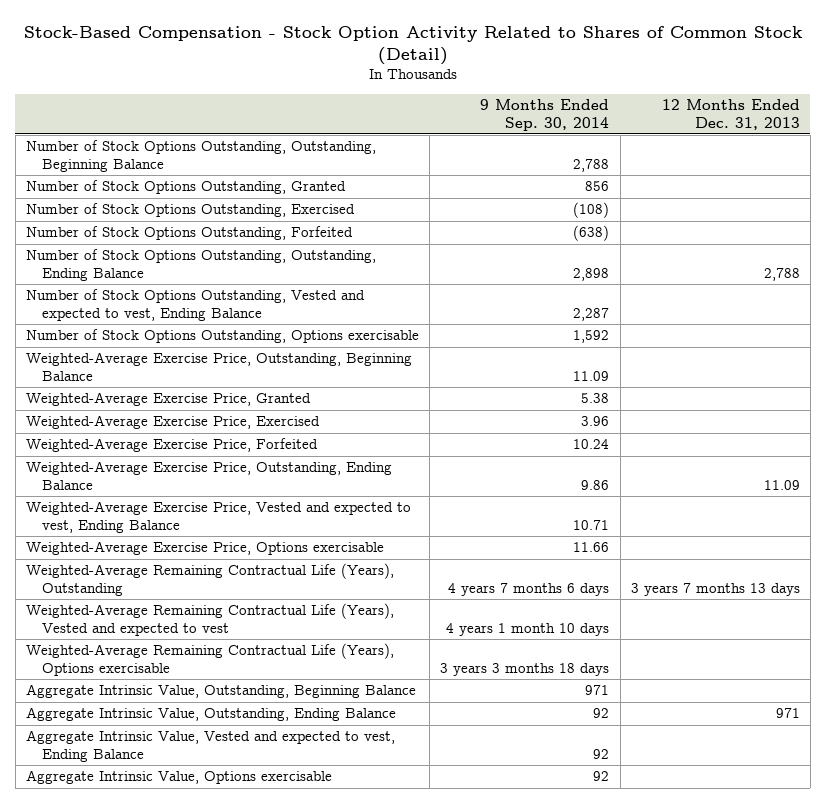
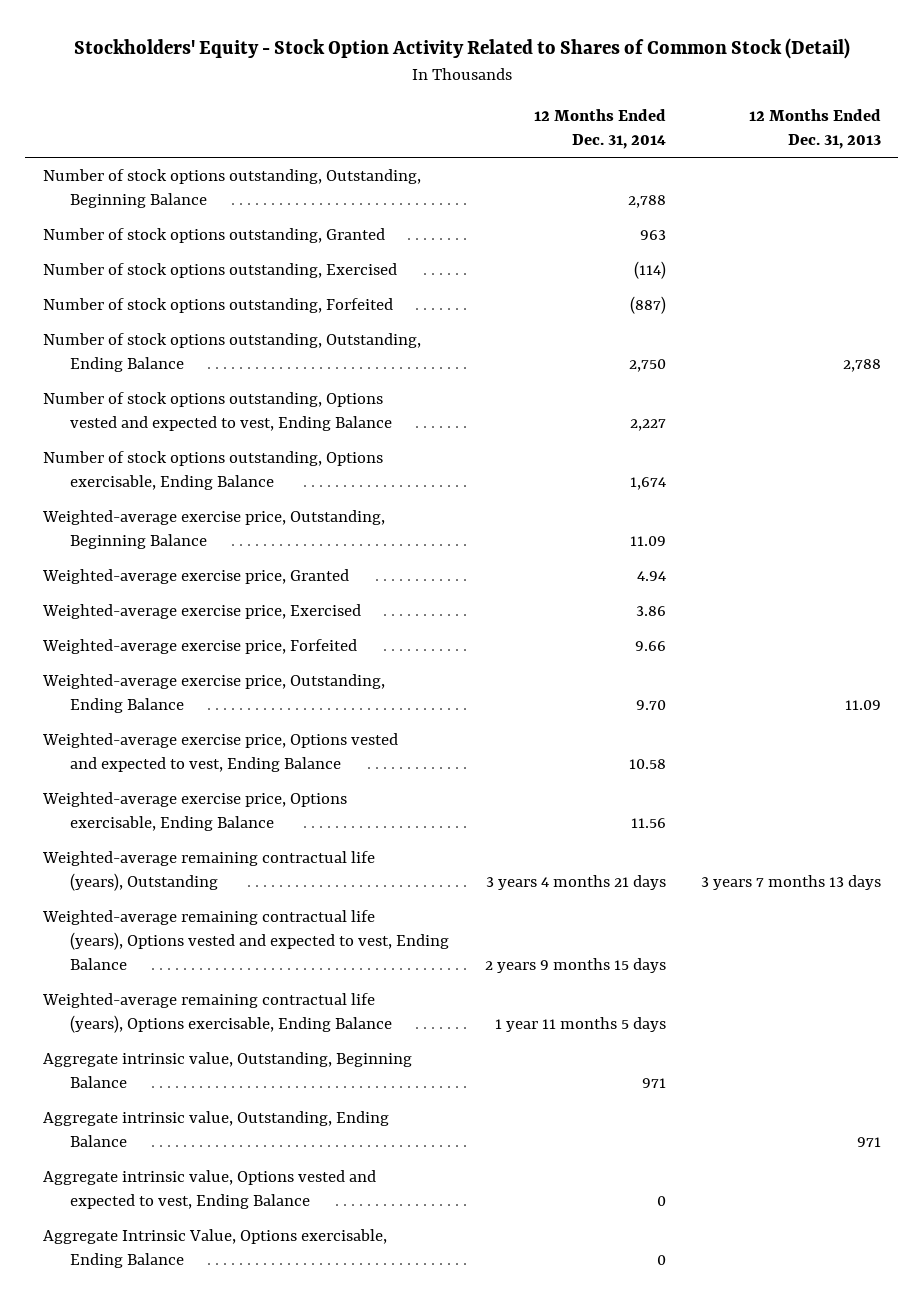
- Stock-Based Compensation - Stock Option Activity Related to Shares of Common Stock (Detail)
+ Stockholders' Equity - Stock Option Activity Related to Shares of Common Stock (Detail)
- | 9 Months Ended Sep. 30, 2014 | 12 Months Ended Dec. 31, 2013
+ | 12 Months Ended Dec. 31, 2014 | 12 Months Ended Dec. 31, 2013
- Number of Stock Options Outstanding, Outstanding, Beginning Balance | 2,788 |
- Number of Stock Options Outstanding, Granted | 856 |
- Number of Stock Options Outstanding, Exercised | (108) |
- Number of Stock Options Outstanding, Forfeited | (638) |
- Number of Stock Options Outstanding, Outstanding, Ending Balance | 2,898 | 2,788
- Number of Stock Options Outstanding, Vested and expected to vest, Ending Balance | 2,287 |
- Number of Stock Options Outstanding, Options exercisable | 1,592 |
- Weighted-Average Exercise Price, Outstanding, Beginning Balance | 11.09 |
- Weighted-Average Exercise Price, Granted | 5.38 |
- Weighted-Average Exercise Price, Exercised | 3.96 |
- Weighted-Average Exercise Price, Forfeited | 10.24 |
- Weighted-Average Exercise Price, Outstanding, Ending Balance | 9.86 | 11.09
- Weighted-Average Exercise Price, Vested and expected to vest, Ending Balance | 10.71 |
- Weighted-Average Exercise Price, Options exercisable | 11.66 |
- Weighted-Average Remaining Contractual Life (Years), Outstanding | 4 years 7 months 6 days | 3 years 7 months 13 days
- Weighted-Average Remaining Contractual Life (Years), Vested and expected to vest | 4 years 1 month 10 days |
- Weighted-Average Remaining Contractual Life (Years), Options exercisable | 3 years 3 months 18 days |
- Aggregate Intrinsic Value, Outstanding, Beginning Balance | 971 |
- Aggregate Intrinsic Value, Outstanding, Ending Balance | 92 | 971
- Aggregate Intrinsic Value, Vested and expected to vest, Ending Balance | 92 |
- Aggregate Intrinsic Value, Options exercisable | 92 |
+ Number of stock options outstanding, Outstanding, Beginning Balance | 2,788 |
+ Number of stock options outstanding, Granted | 963 |
+ Number of stock options outstanding, Exercised | (114) |
+ Number of stock options outstanding, Forfeited | (887) |
+ Number of stock options outstanding, Outstanding, Ending Balance | 2,750 | 2,788
+ Number of stock options outstanding, Options vested and expected to vest, Ending Balance | 2,227 |
+ Number of stock options outstanding, Options exercisable, Ending Balance | 1,674 |
+ Weighted-average exercise price, Outstanding, Beginning Balance | 11.09 |
+ Weighted-average exercise price, Granted | 4.94 |
+ Weighted-average exercise price, Exercised | 3.86 |
+ Weighted-average exercise price, Forfeited | 9.66 |
+ Weighted-average exercise price, Outstanding, Ending Balance | 9.70 | 11.09
+ Weighted-average exercise price, Options vested and expected to vest, Ending Balance | 10.58 |
+ Weighted-average exercise price, Options exercisable, Ending Balance | 11.56 |
+ Weighted-average remaining contractual life (years), Outstanding | 3 years 4 months 21 days | 3 years 7 months 13 days
+ Weighted-average remaining contractual life (years), Options vested and expected to vest, Ending Balance | 2 years 9 months 15 days |
+ Weighted-average remaining contractual life (years), Options exercisable, Ending Balance | 1 year 11 months 5 days |
+ Aggregate intrinsic value, Outstanding, Beginning Balance | 971 |
+ Aggregate intrinsic value, Outstanding, Ending Balance | | 971
+ Aggregate intrinsic value, Options vested and expected to vest, Ending Balance | 0 |
+ Aggregate Intrinsic Value, Options exercisable, Ending Balance | 0 |

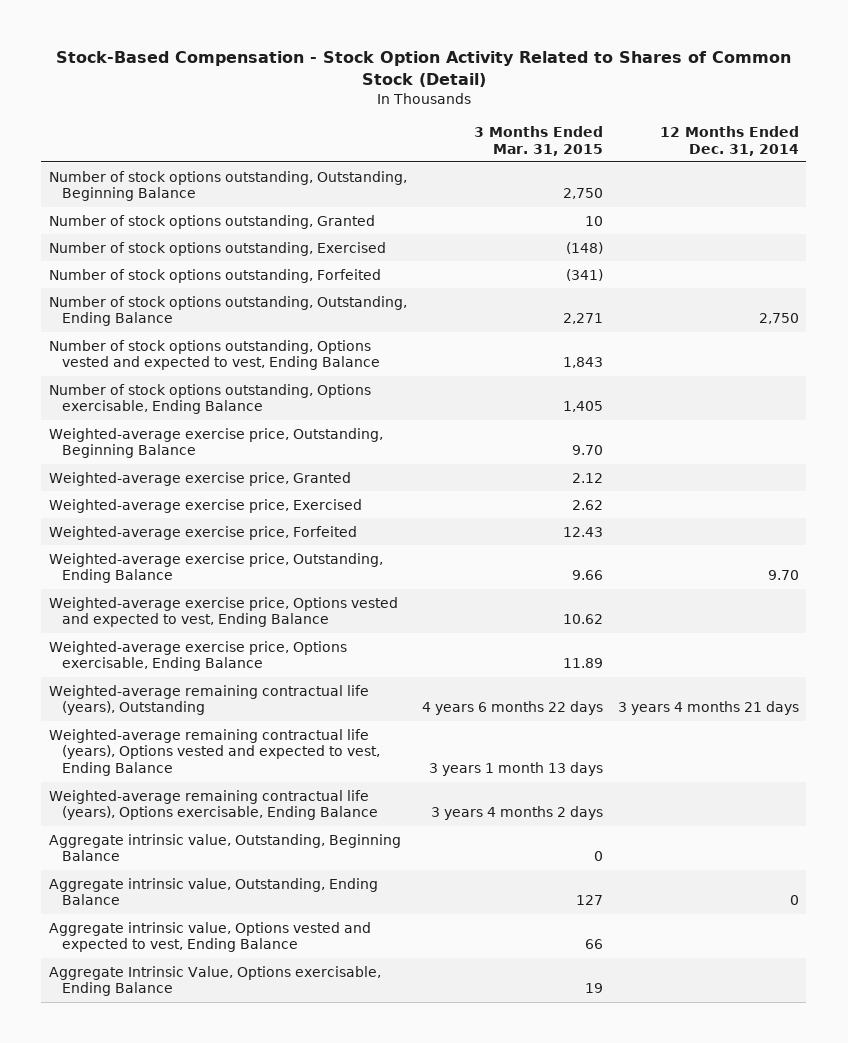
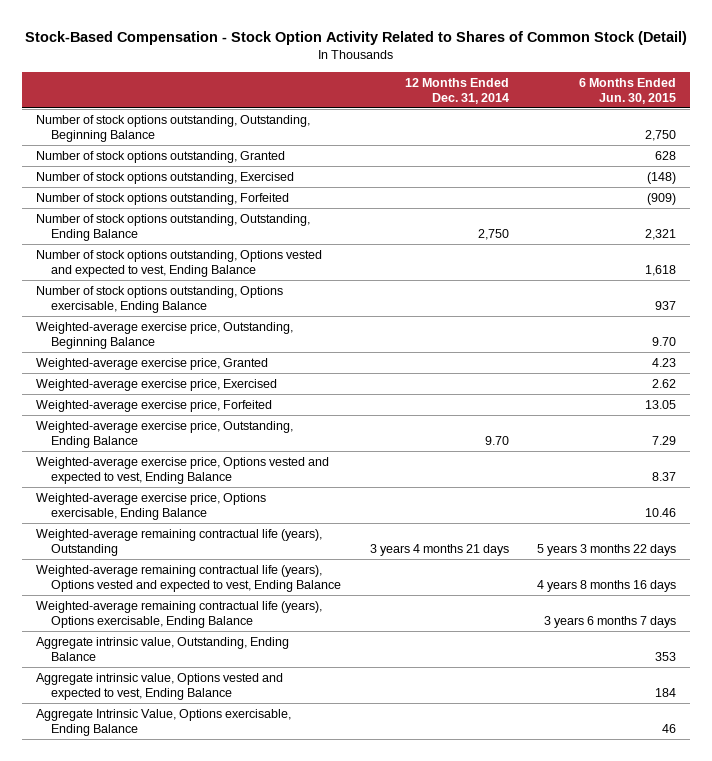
- | 3 Months Ended Mar. 31, 2015 | 12 Months Ended Dec. 31, 2014
+ | 12 Months Ended Dec. 31, 2014 | 6 Months Ended Jun. 30, 2015
- Aggregate intrinsic value, Outstanding, Beginning Balance | 0 |
- Aggregate intrinsic value, Outstanding, Ending Balance | 127 | 0
+ Aggregate intrinsic value, Outstanding, Ending Balance | | 353

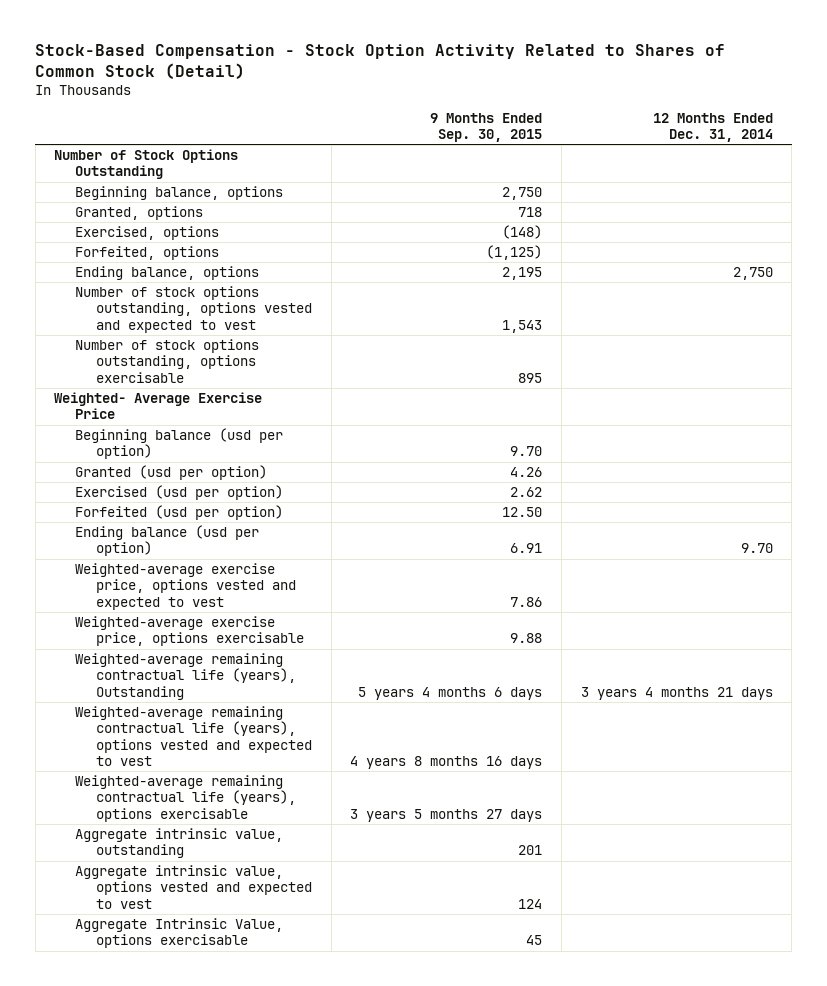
- | 12 Months Ended Dec. 31, 2014 | 6 Months Ended Jun. 30, 2015
+ | 9 Months Ended Sep. 30, 2015 | 12 Months Ended Dec. 31, 2014
- Number of stock options outstanding, Outstanding, Beginning Balance | | 2,750
- Number of stock options outstanding, Granted | | 628
- Number of stock options outstanding, Exercised | | (148)
- Number of stock options outstanding, Forfeited | | (909)
- Number of stock options outstanding, Outstanding, Ending Balance | 2,750 | 2,321
- Number of stock options outstanding, Options vested and expected to vest, Ending Balance | | 1,618
- Number of stock options outstanding, Options exercisable, Ending Balance | | 937
- Weighted-average exercise price, Outstanding, Beginning Balance | | 9.70
- Weighted-average exercise price, Granted | | 4.23
- Weighted-average exercise price, Exercised | | 2.62
- Weighted-average exercise price, Forfeited | | 13.05
- Weighted-average exercise price, Outstanding, Ending Balance | 9.70 | 7.29
- Weighted-average exercise price, Options vested and expected to vest, Ending Balance | | 8.37
- Weighted-average exercise price, Options exercisable, Ending Balance | | 10.46
+ Number of Stock Options Outstanding
+ Beginning balance, options | 2,750 |
+ Granted, options | 718 |
+ Exercised, options | (148) |
+ Forfeited, options | (1,125) |
+ Ending balance, options | 2,195 | 2,750
+ Number of stock options outstanding, options vested and expected to vest | 1,543 |
+ Number of stock options outstanding, options exercisable | 895 |
+ Weighted- Average Exercise Price
+ Beginning balance (usd per option) | 9.70 |
+ Granted (usd per option) | 4.26 |
+ Exercised (usd per option) | 2.62 |
+ Forfeited (usd per option) | 12.50 |
+ Ending balance (usd per option) | 6.91 | 9.70
+ Weighted-average exercise price, options vested and expected to vest | 7.86 |
+ Weighted-average exercise price, options exercisable | 9.88 |
- Weighted-average remaining contractual life (years), Options vested and expected to vest, Ending Balance | | 4 years 8 months 16 days
- Weighted-average remaining contractual life (years), Options exercisable, Ending Balance | | 3 years 6 months 7 days
- Aggregate intrinsic value, Outstanding, Ending Balance | | 353
- Aggregate intrinsic value, Options vested and expected to vest, Ending Balance | | 184
- Aggregate Intrinsic Value, Options exercisable, Ending Balance | | 46
+ Weighted-average remaining contractual life (years), options vested and expected to vest | 4 years 8 months 16 days |
+ Weighted-average remaining contractual life (years), options exercisable | 3 years 5 months 27 days |
+ Aggregate intrinsic value, outstanding | 201 |
+ Aggregate intrinsic value, options vested and expected to vest | 124 |
+ Aggregate Intrinsic Value, options exercisable | 45 |

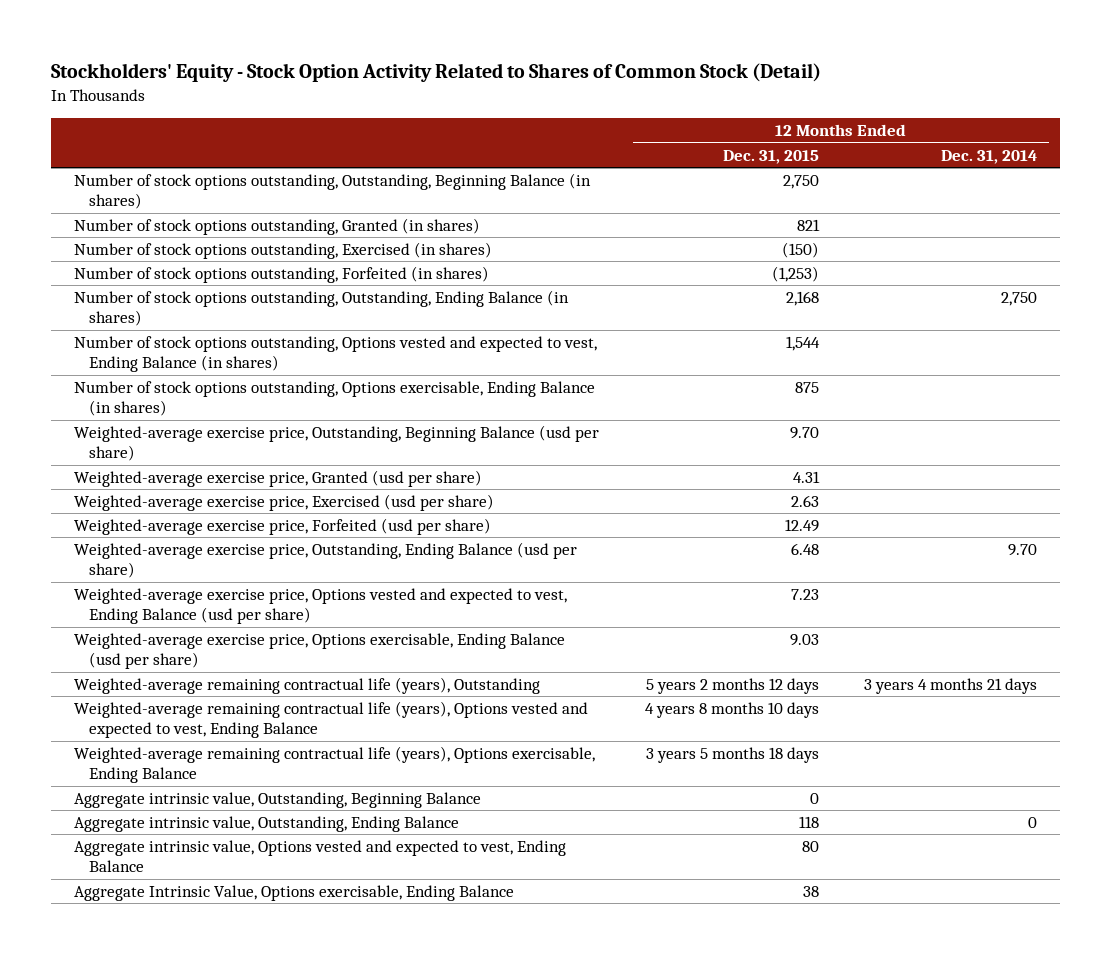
- Stock-Based Compensation - Stock Option Activity Related to Shares of Common Stock (Detail)
+ Stockholders' Equity - Stock Option Activity Related to Shares of Common Stock (Detail)
- | 9 Months Ended Sep. 30, 2015 | 12 Months Ended Dec. 31, 2014
+ | 12 Months Ended Dec. 31, 2015 | 12 Months Ended Dec. 31, 2014
- Number of Stock Options Outstanding
- Beginning balance, options | 2,750 |
- Granted, options | 718 |
- Exercised, options | (148) |
- Forfeited, options | (1,125) |
- Ending balance, options | 2,195 | 2,750
- Number of stock options outstanding, options vested and expected to vest | 1,543 |
- Number of stock options outstanding, options exercisable | 895 |
- Weighted- Average Exercise Price
- Beginning balance (usd per option) | 9.70 |
- Granted (usd per option) | 4.26 |
- Exercised (usd per option) | 2.62 |
- Forfeited (usd per option) | 12.50 |
- Ending balance (usd per option) | 6.91 | 9.70
- Weighted-average exercise price, options vested and expected to vest | 7.86 |
- Weighted-average exercise price, options exercisable | 9.88 |
+ Number of stock options outstanding, Outstanding, Beginning Balance (in shares) | 2,750 |
+ Number of stock options outstanding, Granted (in shares) | 821 |
+ Number of stock options outstanding, Exercised (in shares) | (150) |
+ Number of stock options outstanding, Forfeited (in shares) | (1,253) |
+ Number of stock options outstanding, Outstanding, Ending Balance (in shares) | 2,168 | 2,750
+ Number of stock options outstanding, Options vested and expected to vest, Ending Balance (in shares) | 1,544 |
+ Number of stock options outstanding, Options exercisable, Ending Balance (in shares) | 875 |
+ Weighted-average exercise price, Outstanding, Beginning Balance (usd per share) | 9.70 |
+ Weighted-average exercise price, Granted (usd per share) | 4.31 |
+ Weighted-average exercise price, Exercised (usd per share) | 2.63 |
+ Weighted-average exercise price, Forfeited (usd per share) | 12.49 |
+ Weighted-average exercise price, Outstanding, Ending Balance (usd per share) | 6.48 | 9.70
+ Weighted-average exercise price, Options vested and expected to vest, Ending Balance (usd per share) | 7.23 |
+ Weighted-average exercise price, Options exercisable, Ending Balance (usd per share) | 9.03 |
- Weighted-average remaining contractual life (years), options vested and expected to vest | 4 years 8 months 16 days |
- Weighted-average remaining contractual life (years), options exercisable | 3 years 5 months 27 days |
- Aggregate intrinsic value, outstanding | 201 |
- Aggregate intrinsic value, options vested and expected to vest | 124 |
- Aggregate Intrinsic Value, options exercisable | 45 |
+ Weighted-average remaining contractual life (years), Options vested and expected to vest, Ending Balance | 4 years 8 months 10 days |
+ Weighted-average remaining contractual life (years), Options exercisable, Ending Balance | 3 years 5 months 18 days |
+ Aggregate intrinsic value, Outstanding, Beginning Balance | 0 |
+ Aggregate intrinsic value, Outstanding, Ending Balance | 118 | 0
+ Aggregate intrinsic value, Options vested and expected to vest, Ending Balance | 80 |
+ Aggregate Intrinsic Value, Options exercisable, Ending Balance | 38 |

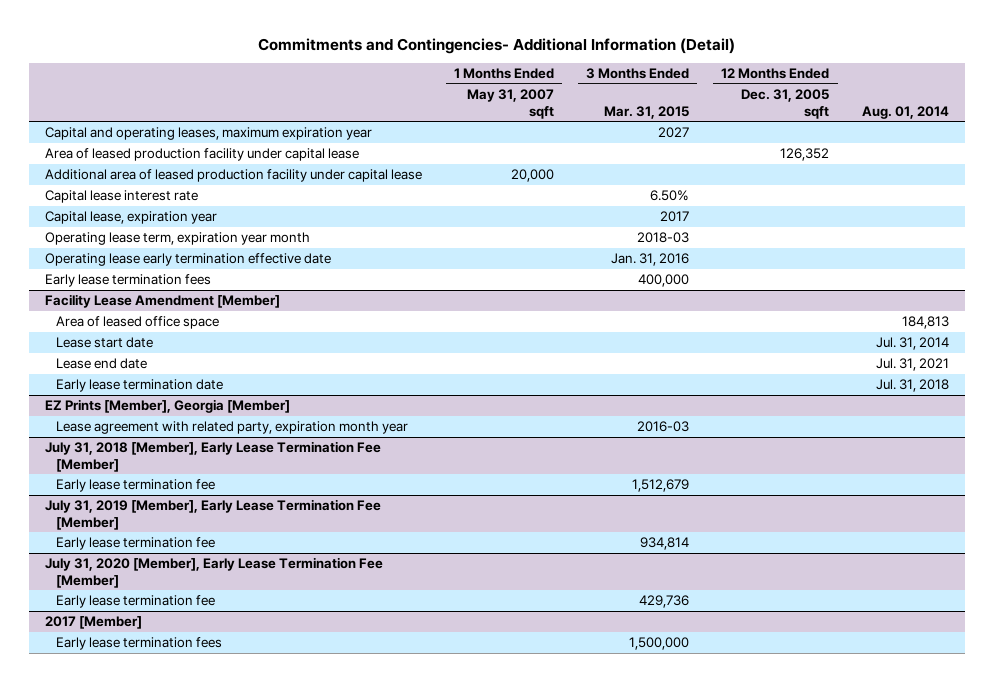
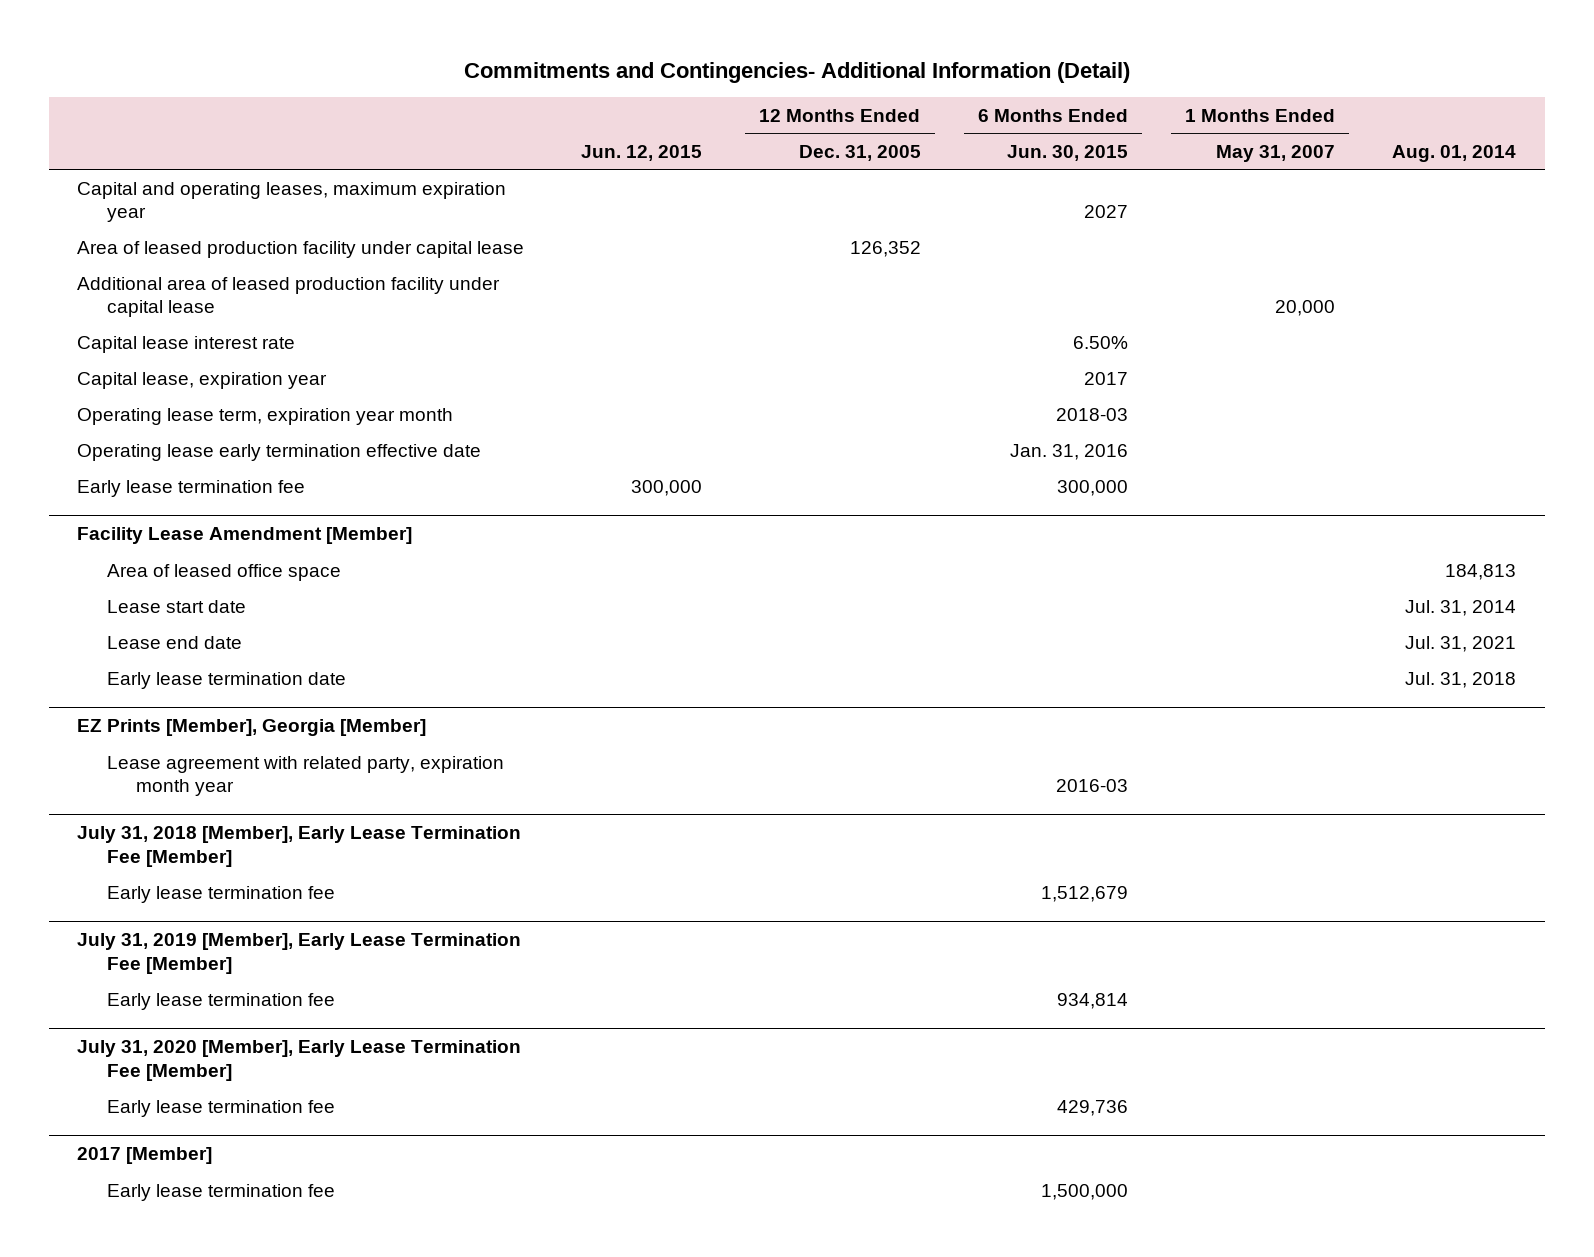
- | 1 Months Ended May 31, 2007 sqft | 3 Months Ended Mar. 31, 2015 | 12 Months Ended Dec. 31, 2005 sqft | Aug. 01, 2014
+ | Jun. 12, 2015 | 12 Months Ended Dec. 31, 2005 | 6 Months Ended Jun. 30, 2015 | 1 Months Ended May 31, 2007 | Aug. 01, 2014
- Early lease termination fees | | 400,000 | |
+ Early lease termination fee | 300,000 | | 300,000 | |
@ 2017 [Member]
- Early lease termination fees | | 1,500,000 | |
+ Early lease termination fee | | | 1,500,000 | |

